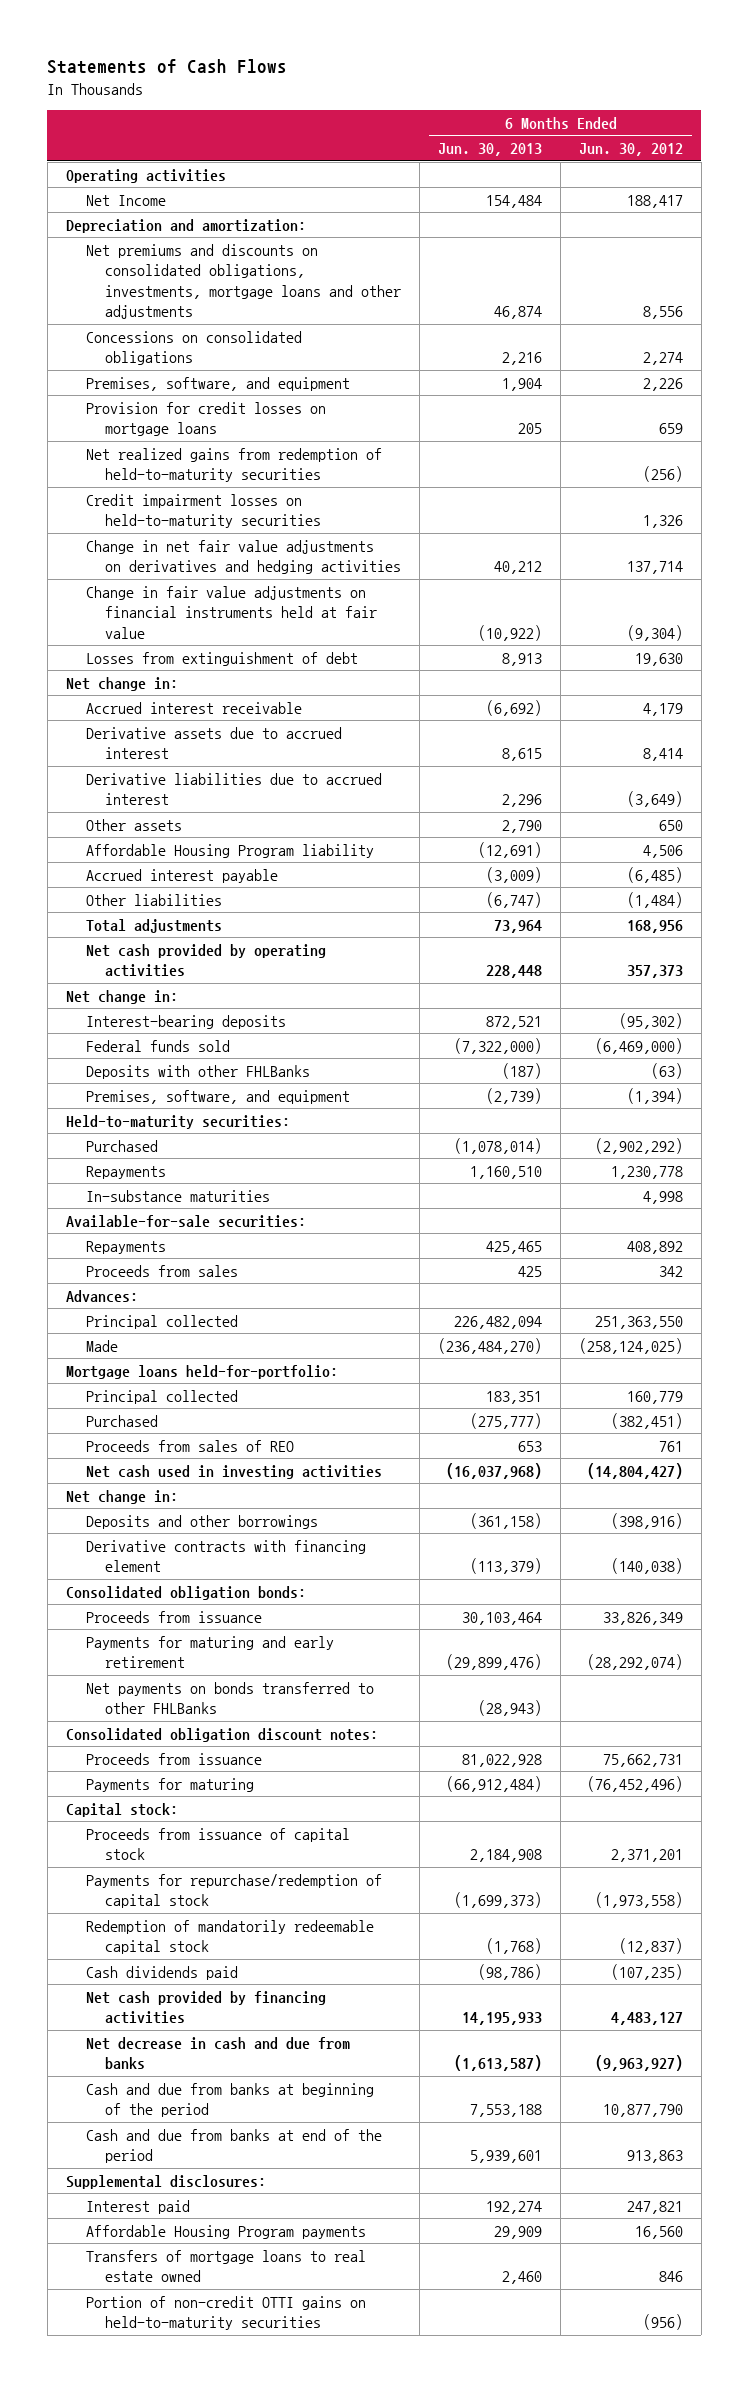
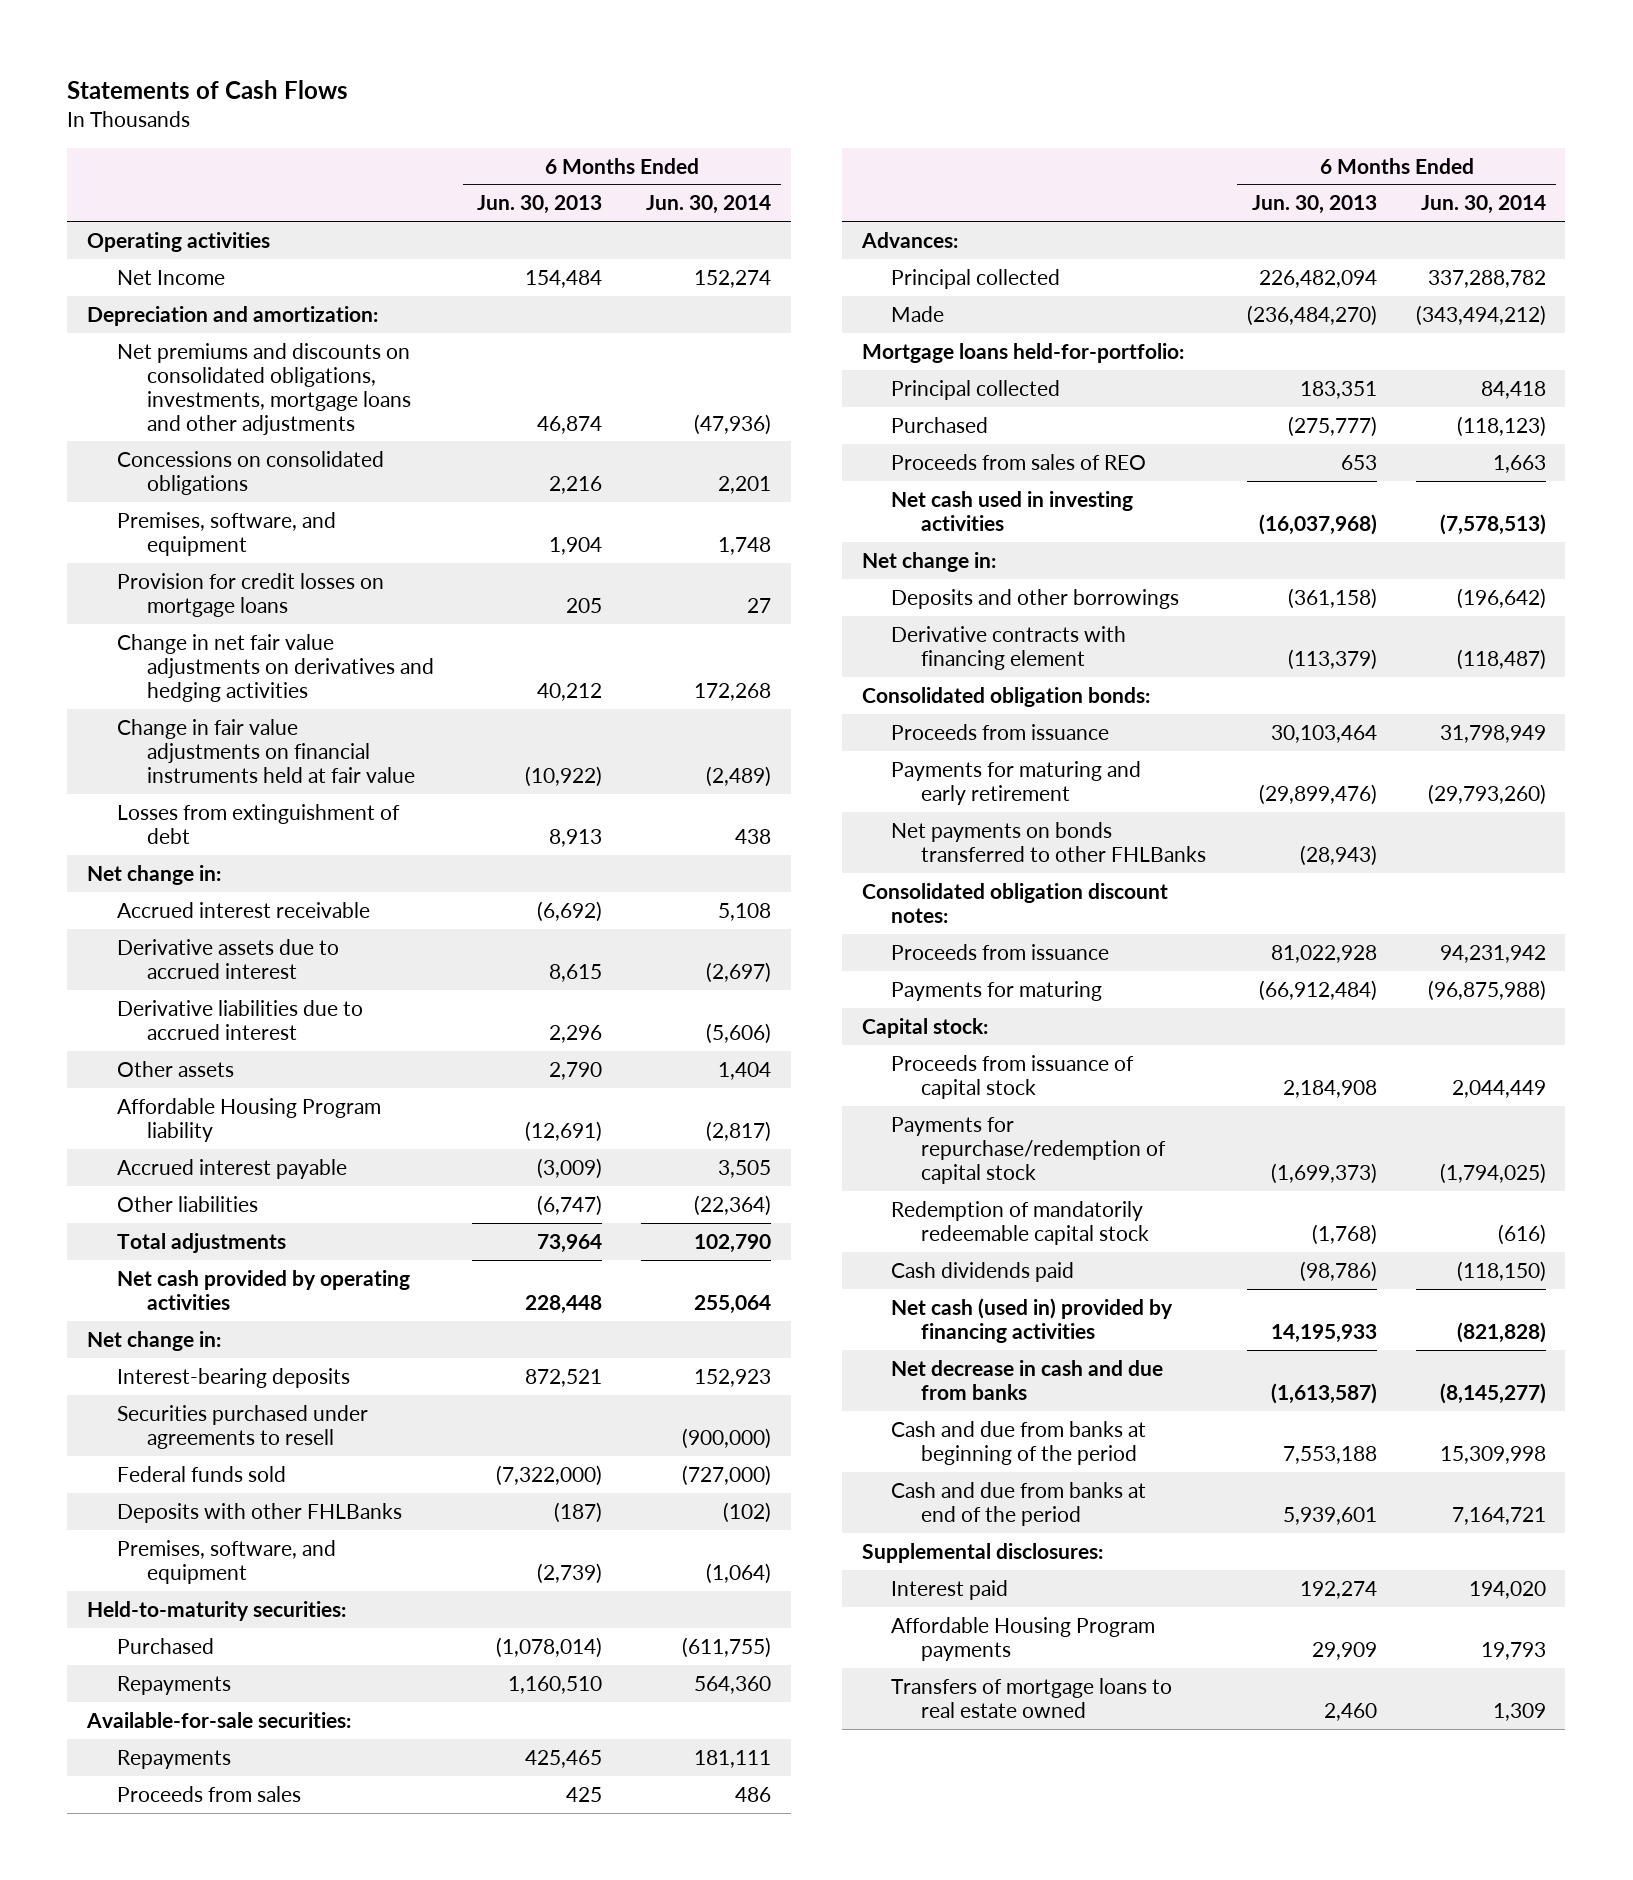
- | 6 Months Ended Jun. 30, 2013 | 6 Months Ended Jun. 30, 2012
+ | 6 Months Ended Jun. 30, 2013 | 6 Months Ended Jun. 30, 2014
- Net realized gains from redemption of held-to-maturity securities | | (256)
- Credit impairment losses on held-to-maturity securities | | 1,326
+ Securities purchased under agreements to resell | | (900,000)
- In-substance maturities | | 4,998
- Net cash provided by financing activities | 14,195,933 | 4,483,127
+ Net cash (used in) provided by financing activities | 14,195,933 | (821,828)
- Portion of non-credit OTTI gains on held-to-maturity securities | | (956)

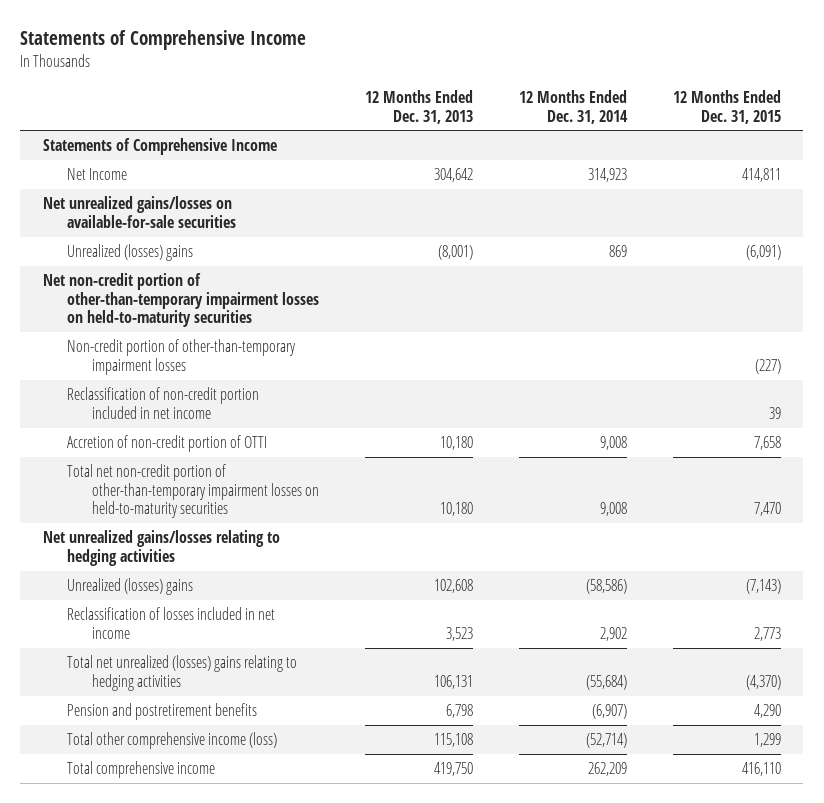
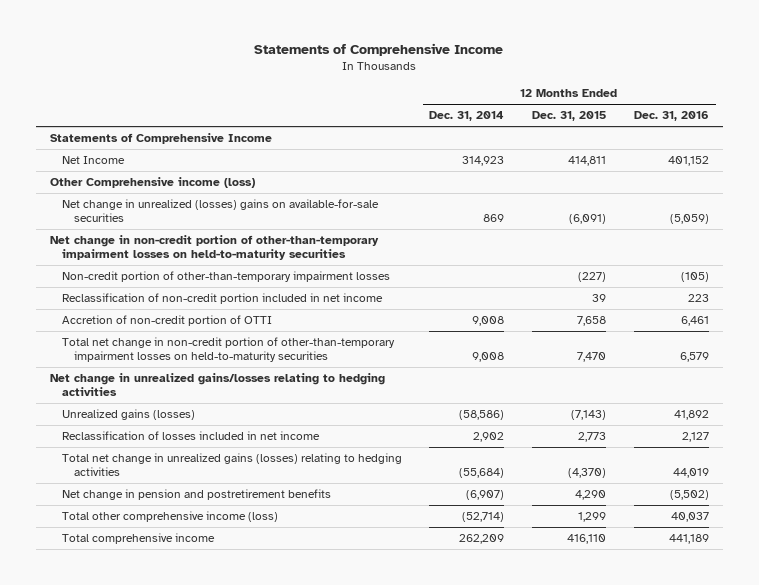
- | 12 Months Ended Dec. 31, 2013 | 12 Months Ended Dec. 31, 2014 | 12 Months Ended Dec. 31, 2015
+ | 12 Months Ended Dec. 31, 2014 | 12 Months Ended Dec. 31, 2015 | 12 Months Ended Dec. 31, 2016
- Net unrealized gains/losses on available-for-sale securities
- Unrealized (losses) gains | (8,001) | 869 | (6,091)
- Net non-credit portion of other-than-temporary impairment losses on held-to-maturity securities
+ Other Comprehensive income (loss)
+ Net change in unrealized (losses) gains on available-for-sale securities | 869 | (6,091) | (5,059)
+ Net change in non-credit portion of other-than-temporary impairment losses on held-to-maturity securities
- Total net non-credit portion of other-than-temporary impairment losses on held-to-maturity securities | 10,180 | 9,008 | 7,470
- Net unrealized gains/losses relating to hedging activities
- Unrealized (losses) gains | 102,608 | (58,586) | (7,143)
+ Total net change in non-credit portion of other-than-temporary impairment losses on held-to-maturity securities | 9,008 | 7,470 | 6,579
+ Net change in unrealized gains/losses relating to hedging activities
+ Unrealized gains (losses) | (58,586) | (7,143) | 41,892
- Total net unrealized (losses) gains relating to hedging activities | 106,131 | (55,684) | (4,370)
- Pension and postretirement benefits | 6,798 | (6,907) | 4,290
+ Total net change in unrealized gains (losses) relating to hedging activities | (55,684) | (4,370) | 44,019
+ Net change in pension and postretirement benefits | (6,907) | 4,290 | (5,502)

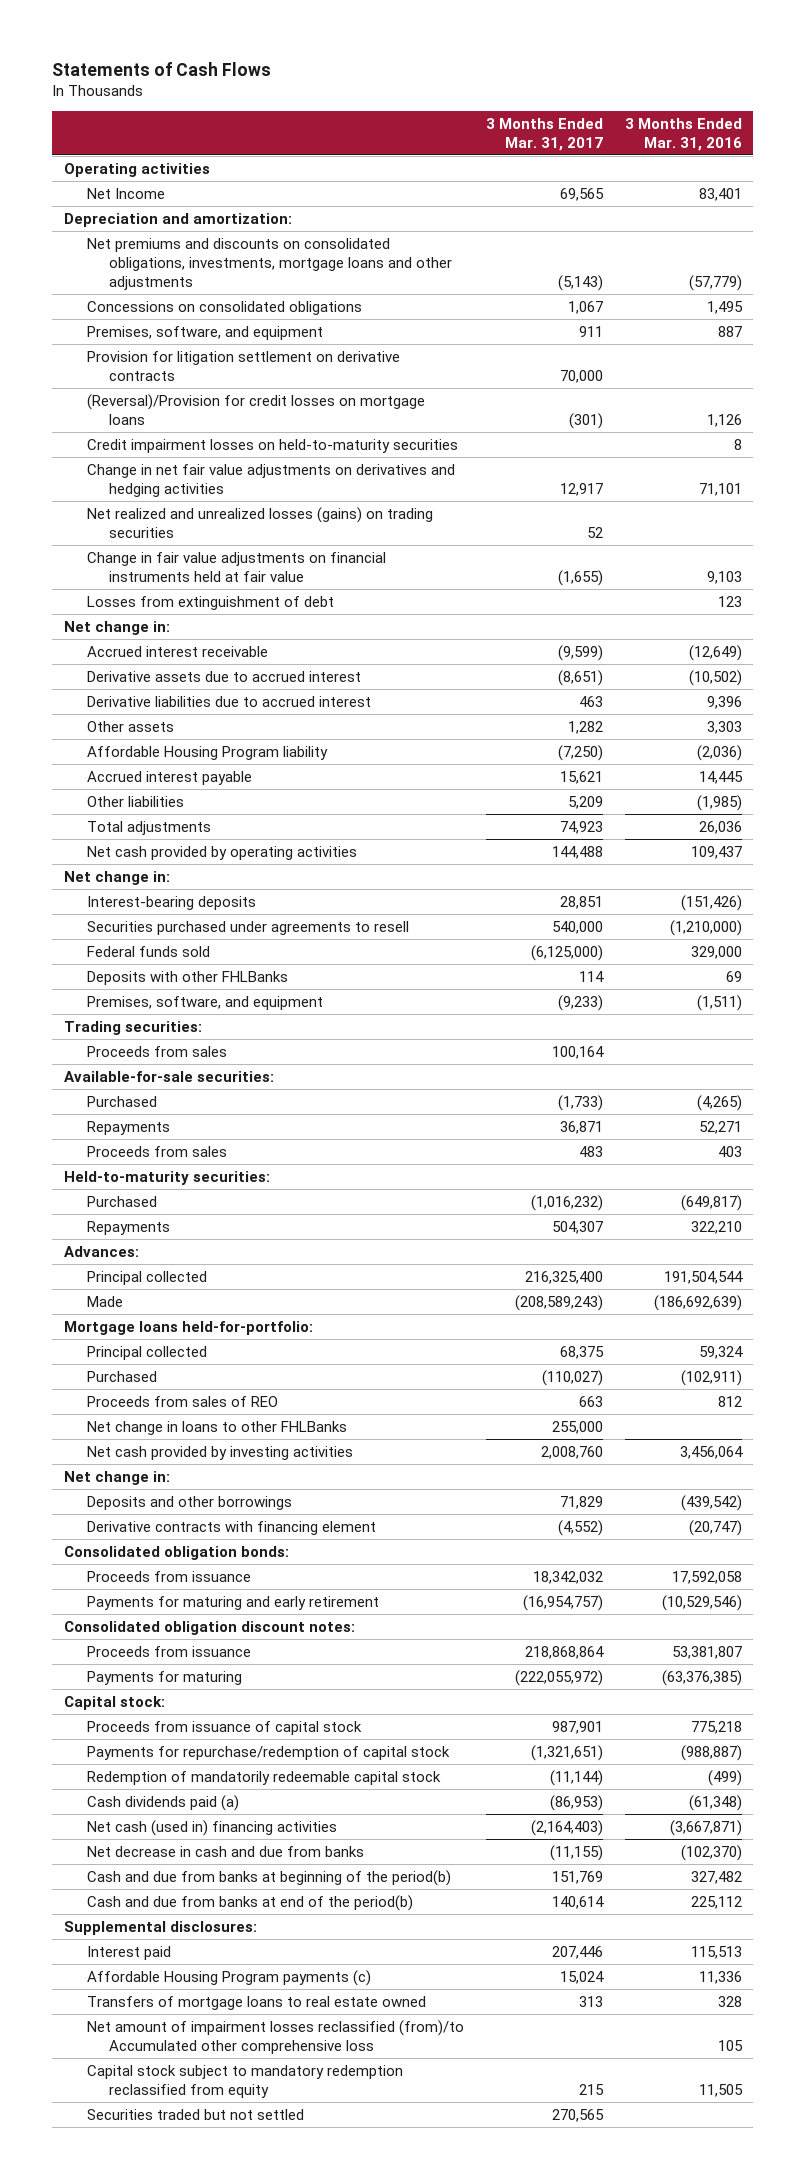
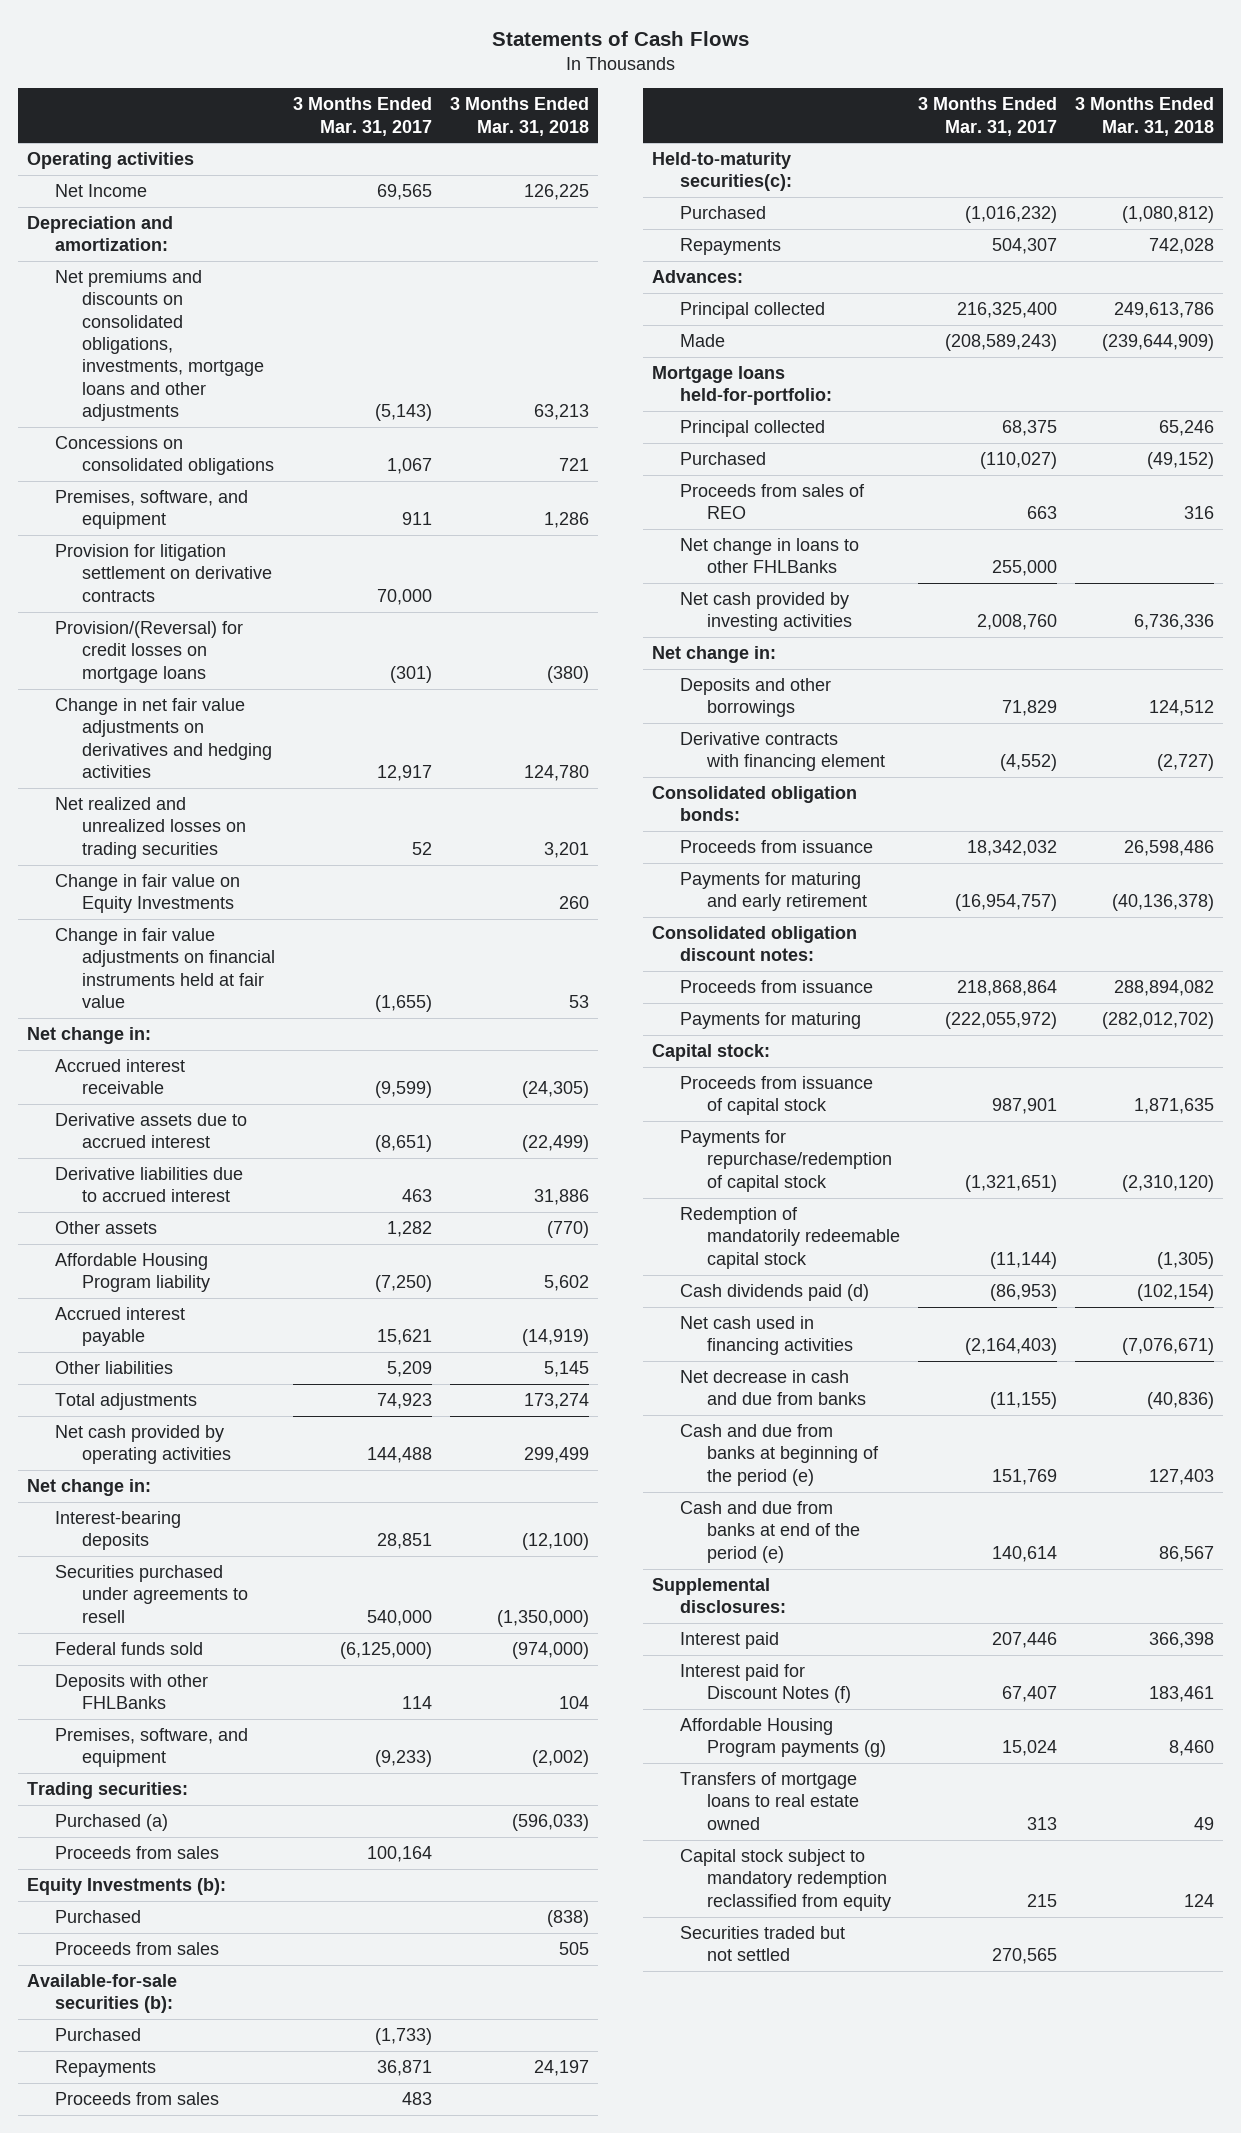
- | 3 Months Ended Mar. 31, 2017 | 3 Months Ended Mar. 31, 2016
+ | 3 Months Ended Mar. 31, 2017 | 3 Months Ended Mar. 31, 2018
- (Reversal)/Provision for credit losses on mortgage loans | (301) | 1,126
- Credit impairment losses on held-to-maturity securities | | 8
+ Provision/(Reversal) for credit losses on mortgage loans | (301) | (380)
- Net realized and unrealized losses (gains) on trading securities | 52 |
+ Net realized and unrealized losses on trading securities | 52 | 3,201
+ Change in fair value on Equity Investments | | 260
- Losses from extinguishment of debt | | 123
+ Purchased (a) | | (596,033)
- Available-for-sale securities:
+ Equity Investments (b):
+ Purchased | | (838)
+ Proceeds from sales | | 505
+ Available-for-sale securities (b):
- Held-to-maturity securities:
+ Held-to-maturity securities(c):
- Cash dividends paid (a) | (86,953) | (61,348)
- Net cash (used in) financing activities | (2,164,403) | (3,667,871)
+ Cash dividends paid (d) | (86,953) | (102,154)
+ Net cash used in financing activities | (2,164,403) | (7,076,671)
- Cash and due from banks at beginning of the period(b) | 151,769 | 327,482
- Cash and due from banks at end of the period(b) | 140,614 | 225,112
+ Cash and due from banks at beginning of the period (e) | 151,769 | 127,403
+ Cash and due from banks at end of the period (e) | 140,614 | 86,567
- Affordable Housing Program payments (c) | 15,024 | 11,336
+ Interest paid for Discount Notes (f) | 67,407 | 183,461
+ Affordable Housing Program payments (g) | 15,024 | 8,460
- Net amount of impairment losses reclassified (from)/to Accumulated other comprehensive loss | | 105

